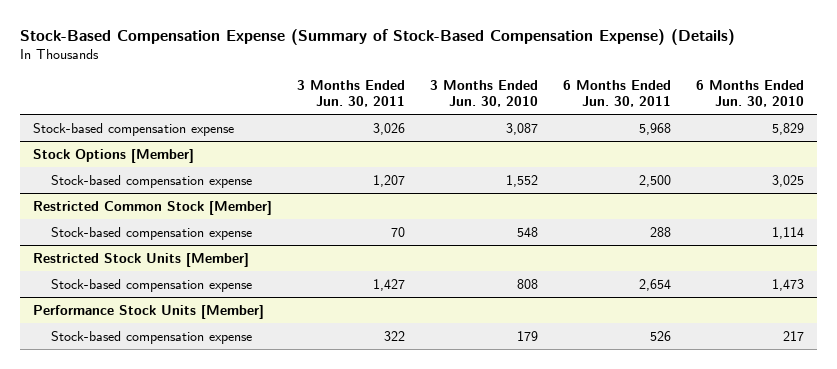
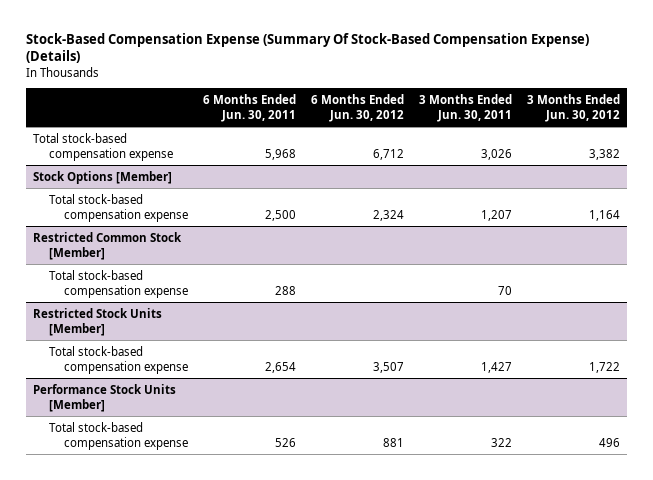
- Stock-Based Compensation Expense (Summary of Stock-Based Compensation Expense) (Details)
+ Stock-Based Compensation Expense (Summary Of Stock-Based Compensation Expense) (Details)
- | 3 Months Ended Jun. 30, 2011 | 3 Months Ended Jun. 30, 2010 | 6 Months Ended Jun. 30, 2011 | 6 Months Ended Jun. 30, 2010
+ | 6 Months Ended Jun. 30, 2011 | 6 Months Ended Jun. 30, 2012 | 3 Months Ended Jun. 30, 2011 | 3 Months Ended Jun. 30, 2012
- Stock-based compensation expense | 3,026 | 3,087 | 5,968 | 5,829
+ Total stock-based compensation expense | 5,968 | 6,712 | 3,026 | 3,382
@ Stock Options [Member]
- Stock-based compensation expense | 1,207 | 1,552 | 2,500 | 3,025
+ Total stock-based compensation expense | 2,500 | 2,324 | 1,207 | 1,164
@ Restricted Common Stock [Member]
- Stock-based compensation expense | 70 | 548 | 288 | 1,114
+ Total stock-based compensation expense | 288 | | 70 |
@ Restricted Stock Units [Member]
- Stock-based compensation expense | 1,427 | 808 | 2,654 | 1,473
+ Total stock-based compensation expense | 2,654 | 3,507 | 1,427 | 1,722
@ Performance Stock Units [Member]
- Stock-based compensation expense | 322 | 179 | 526 | 217
+ Total stock-based compensation expense | 526 | 881 | 322 | 496

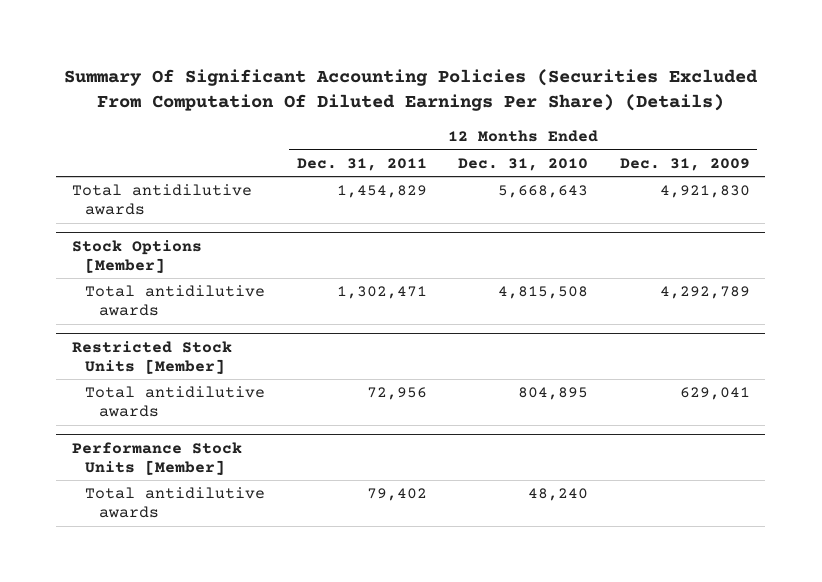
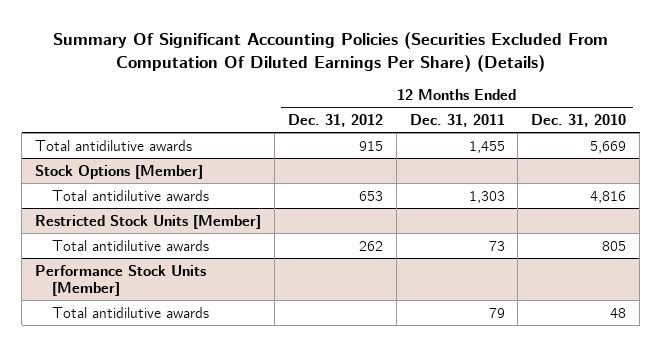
- | 12 Months Ended Dec. 31, 2011 | 12 Months Ended Dec. 31, 2010 | 12 Months Ended Dec. 31, 2009
+ | 12 Months Ended Dec. 31, 2012 | 12 Months Ended Dec. 31, 2011 | 12 Months Ended Dec. 31, 2010
- Total antidilutive awards | 1,454,829 | 5,668,643 | 4,921,830
+ Total antidilutive awards | 915 | 1,455 | 5,669
@ Stock Options [Member]
- Total antidilutive awards | 1,302,471 | 4,815,508 | 4,292,789
+ Total antidilutive awards | 653 | 1,303 | 4,816
@ Restricted Stock Units [Member]
- Total antidilutive awards | 72,956 | 804,895 | 629,041
+ Total antidilutive awards | 262 | 73 | 805
@ Performance Stock Units [Member]
- Total antidilutive awards | 79,402 | 48,240 |
+ Total antidilutive awards | | 79 | 48

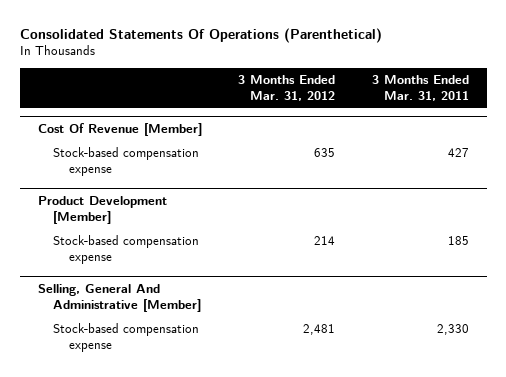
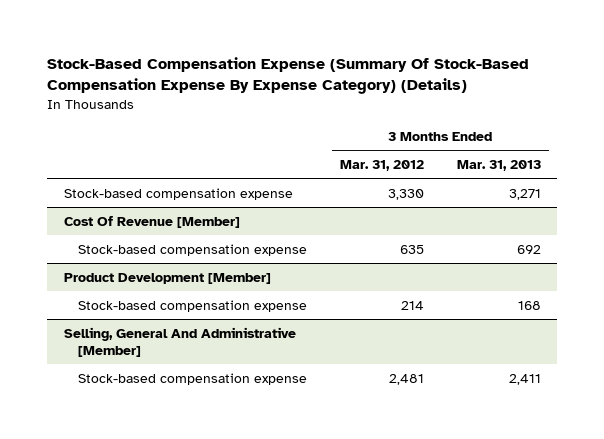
- Consolidated Statements Of Operations (Parenthetical)
+ Stock-Based Compensation Expense (Summary Of Stock-Based Compensation Expense By Expense Category) (Details)
- | 3 Months Ended Mar. 31, 2012 | 3 Months Ended Mar. 31, 2011
+ | 3 Months Ended Mar. 31, 2012 | 3 Months Ended Mar. 31, 2013
+ Stock-based compensation expense | 3,330 | 3,271

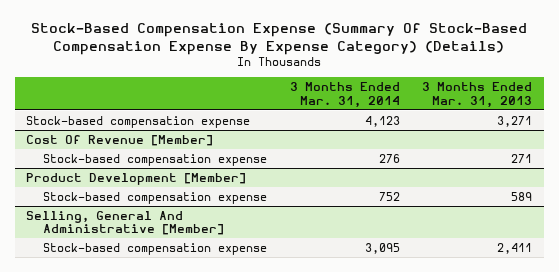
- | 3 Months Ended Mar. 31, 2012 | 3 Months Ended Mar. 31, 2013
+ | 3 Months Ended Mar. 31, 2014 | 3 Months Ended Mar. 31, 2013
@ Cost Of Revenue [Member]
- Stock-based compensation expense | 635 | 692
+ Stock-based compensation expense | 276 | 271
@ Product Development [Member]
- Stock-based compensation expense | 214 | 168
+ Stock-based compensation expense | 752 | 589

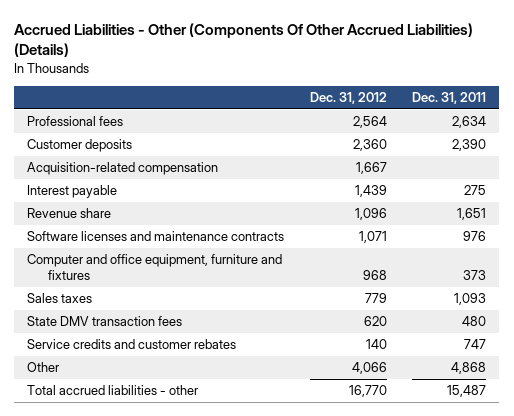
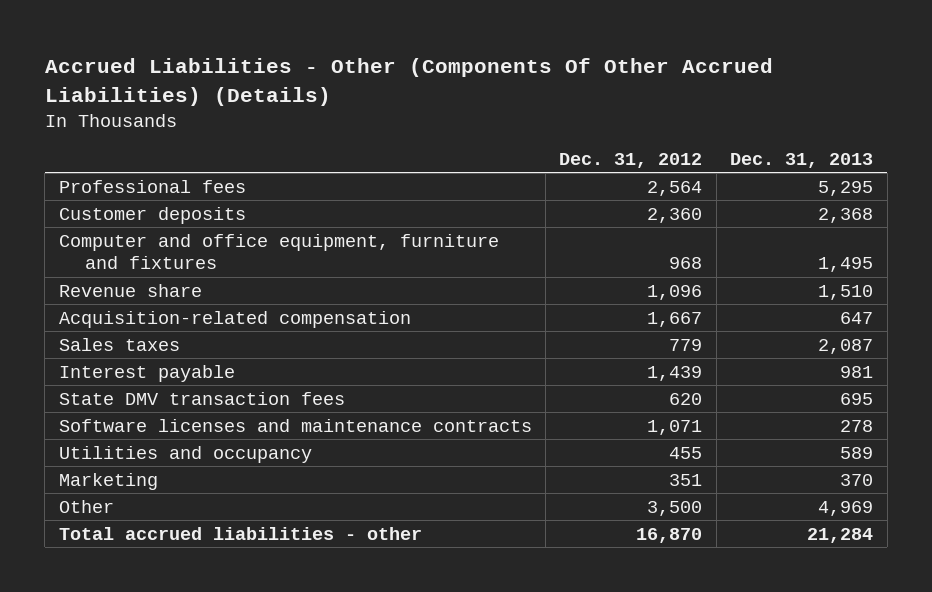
- | Dec. 31, 2012 | Dec. 31, 2011
+ | Dec. 31, 2012 | Dec. 31, 2013
moved down: Revenue share | 1,096 | 1,510
moved down: Acquisition-related compensation | 1,667 | 647
moved down: Interest payable | 1,439 | 981
- Service credits and customer rebates | 140 | 747
- Other | 4,066 | 4,868
- Total accrued liabilities - other | 16,770 | 15,487
moved down: Software licenses and maintenance contracts | 1,071 | 278
+ Utilities and occupancy | 455 | 589
+ Marketing | 351 | 370
+ Other | 3,500 | 4,969
+ Total accrued liabilities - other | 16,870 | 21,284

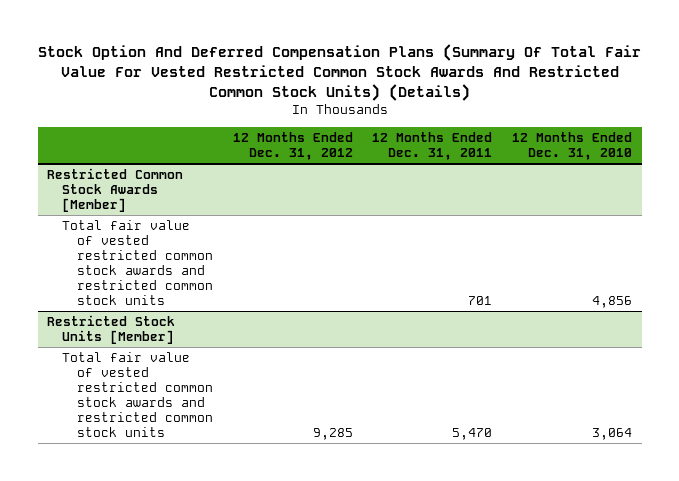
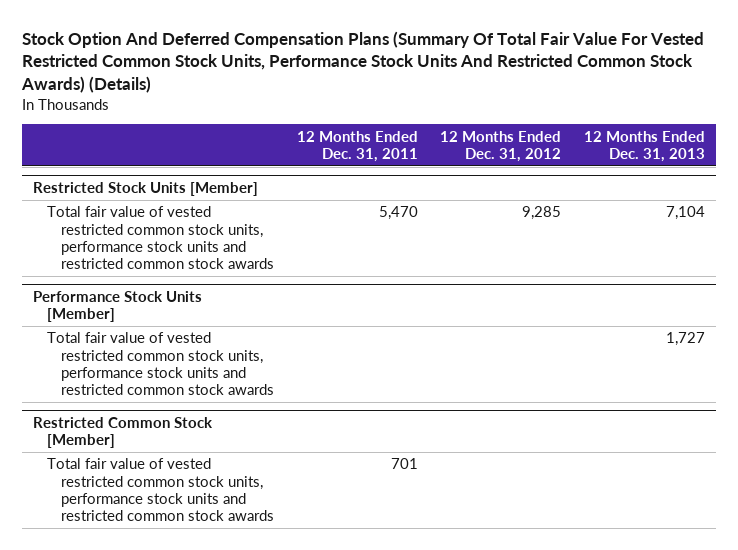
- Stock Option And Deferred Compensation Plans (Summary Of Total Fair Value For Vested Restricted Common Stock Awards And Restricted Common Stock Units) (Details)
+ Stock Option And Deferred Compensation Plans (Summary Of Total Fair Value For Vested Restricted Common Stock Units, Performance Stock Units And Restricted Common Stock Awards) (Details)
- | 12 Months Ended Dec. 31, 2012 | 12 Months Ended Dec. 31, 2011 | 12 Months Ended Dec. 31, 2010
+ | 12 Months Ended Dec. 31, 2011 | 12 Months Ended Dec. 31, 2012 | 12 Months Ended Dec. 31, 2013
- Restricted Common Stock Awards [Member]
- Total fair value of vested restricted common stock awards and restricted common stock units | | 701 | 4,856
@ Restricted Stock Units [Member]
- Total fair value of vested restricted common stock awards and restricted common stock units | 9,285 | 5,470 | 3,064
+ Total fair value of vested restricted common stock units, performance stock units and restricted common stock awards | 5,470 | 9,285 | 7,104
+ Performance Stock Units [Member]
+ Total fair value of vested restricted common stock units, performance stock units and restricted common stock awards | | | 1,727
+ Restricted Common Stock [Member]
+ Total fair value of vested restricted common stock units, performance stock units and restricted common stock awards | 701 | |

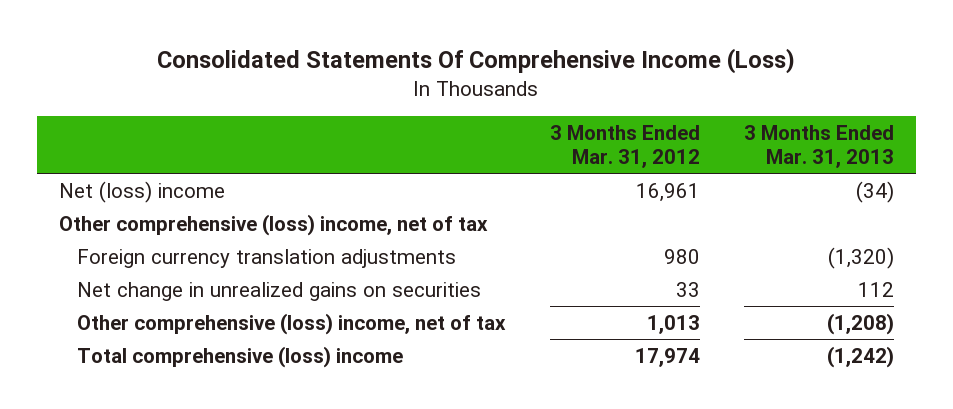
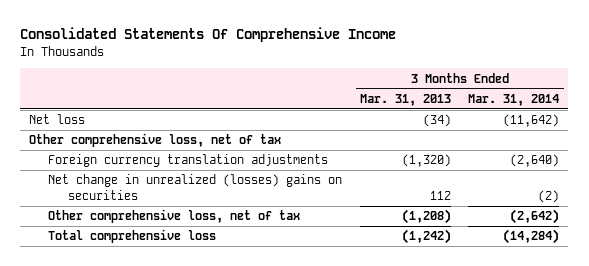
- Consolidated Statements Of Comprehensive Income (Loss)
+ Consolidated Statements Of Comprehensive Income
- | 3 Months Ended Mar. 31, 2012 | 3 Months Ended Mar. 31, 2013
+ | 3 Months Ended Mar. 31, 2013 | 3 Months Ended Mar. 31, 2014
- Net (loss) income | 16,961 | (34)
- Other comprehensive (loss) income, net of tax
+ Net loss | (34) | (11,642)
+ Other comprehensive loss, net of tax
- Net change in unrealized gains on securities | 33 | 112
- Other comprehensive (loss) income, net of tax | 1,013 | (1,208)
- Total comprehensive (loss) income | 17,974 | (1,242)
+ Net change in unrealized (losses) gains on securities | 112 | (2)
+ Other comprehensive loss, net of tax | (1,208) | (2,642)
+ Total comprehensive loss | (1,242) | (14,284)

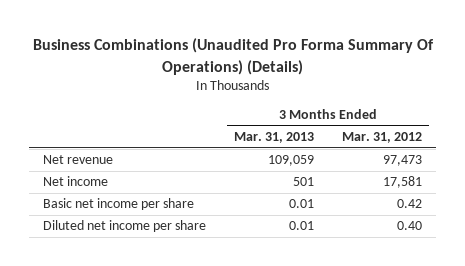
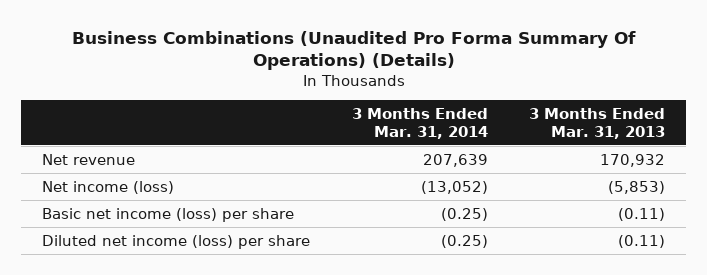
- | 3 Months Ended Mar. 31, 2013 | 3 Months Ended Mar. 31, 2012
+ | 3 Months Ended Mar. 31, 2014 | 3 Months Ended Mar. 31, 2013
- Net revenue | 109,059 | 97,473
- Net income | 501 | 17,581
- Basic net income per share | 0.01 | 0.42
- Diluted net income per share | 0.01 | 0.40
+ Net revenue | 207,639 | 170,932
+ Net income (loss) | (13,052) | (5,853)
+ Basic net income (loss) per share | (0.25) | (0.11)
+ Diluted net income (loss) per share | (0.25) | (0.11)

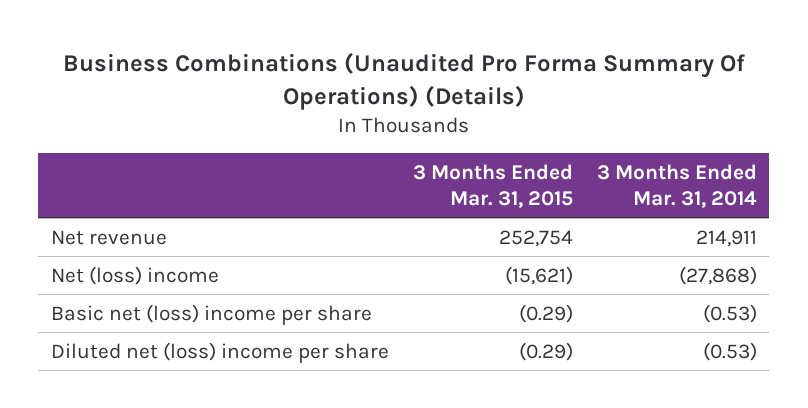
- | 3 Months Ended Mar. 31, 2014 | 3 Months Ended Mar. 31, 2013
+ | 3 Months Ended Mar. 31, 2015 | 3 Months Ended Mar. 31, 2014
- Net revenue | 207,639 | 170,932
- Net income (loss) | (13,052) | (5,853)
- Basic net income (loss) per share | (0.25) | (0.11)
- Diluted net income (loss) per share | (0.25) | (0.11)
+ Net revenue | 252,754 | 214,911
+ Net (loss) income | (15,621) | (27,868)
+ Basic net (loss) income per share | (0.29) | (0.53)
+ Diluted net (loss) income per share | (0.29) | (0.53)

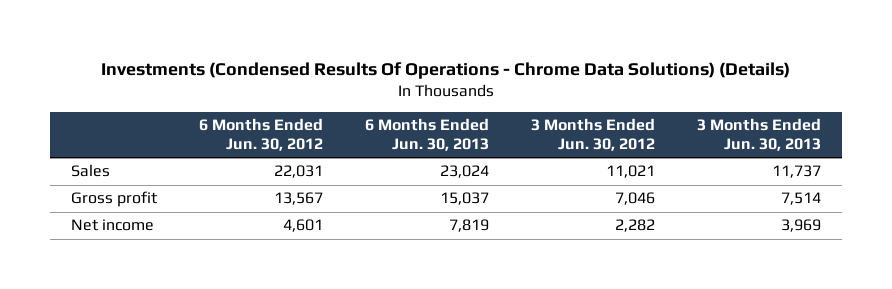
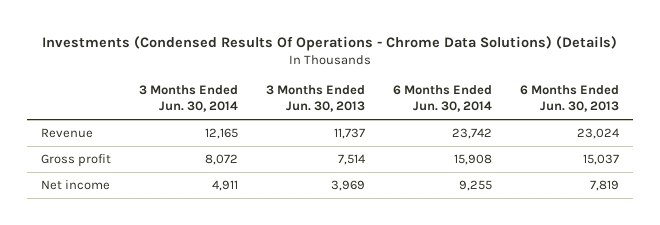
- | 6 Months Ended Jun. 30, 2012 | 6 Months Ended Jun. 30, 2013 | 3 Months Ended Jun. 30, 2012 | 3 Months Ended Jun. 30, 2013
+ | 3 Months Ended Jun. 30, 2014 | 3 Months Ended Jun. 30, 2013 | 6 Months Ended Jun. 30, 2014 | 6 Months Ended Jun. 30, 2013
- Sales | 22,031 | 23,024 | 11,021 | 11,737
+ Revenue | 12,165 | 11,737 | 23,742 | 23,024

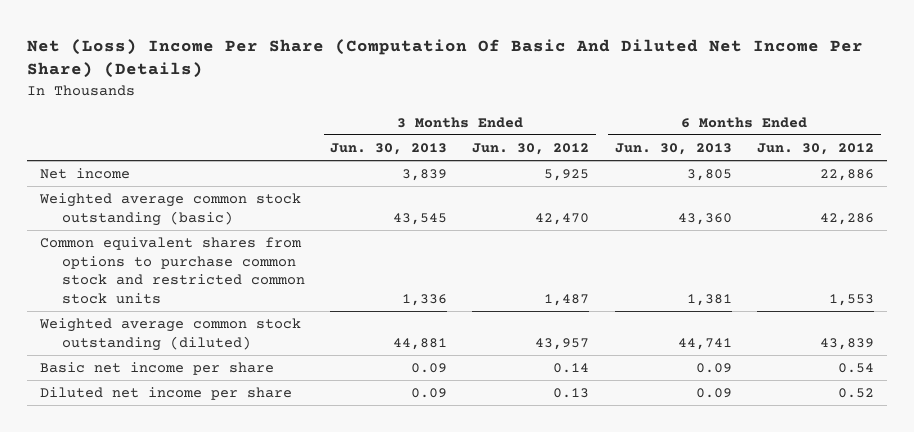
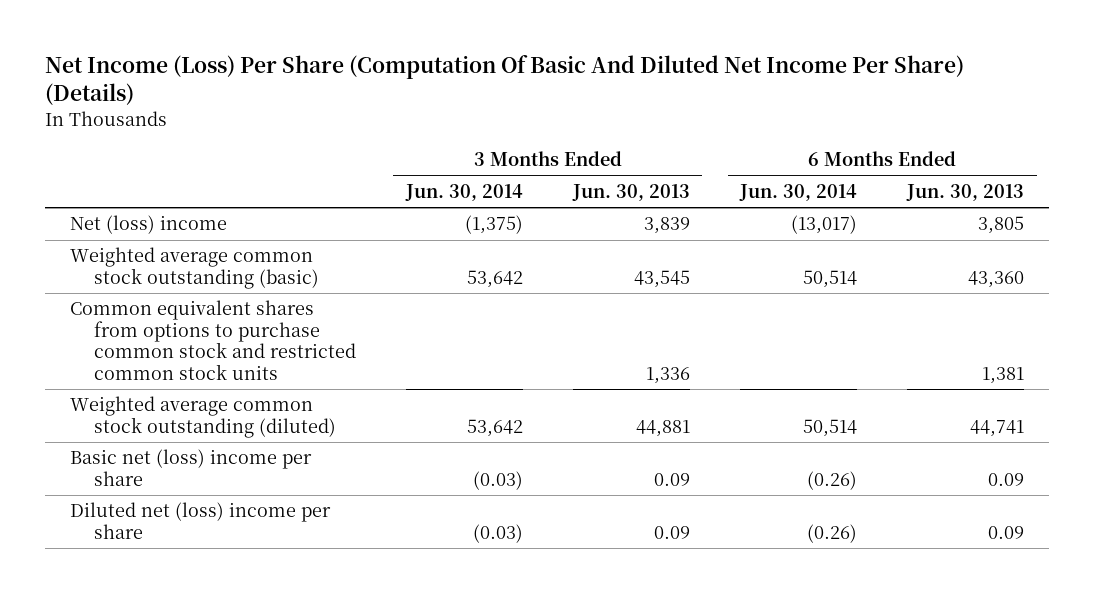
- Net (Loss) Income Per Share (Computation Of Basic And Diluted Net Income Per Share) (Details)
+ Net Income (Loss) Per Share (Computation Of Basic And Diluted Net Income Per Share) (Details)
- | 3 Months Ended Jun. 30, 2013 | 3 Months Ended Jun. 30, 2012 | 6 Months Ended Jun. 30, 2013 | 6 Months Ended Jun. 30, 2012
+ | 3 Months Ended Jun. 30, 2014 | 3 Months Ended Jun. 30, 2013 | 6 Months Ended Jun. 30, 2014 | 6 Months Ended Jun. 30, 2013
- Net income | 3,839 | 5,925 | 3,805 | 22,886
+ Net (loss) income | (1,375) | 3,839 | (13,017) | 3,805
- Basic net income per share | 0.09 | 0.14 | 0.09 | 0.54
- Diluted net income per share | 0.09 | 0.13 | 0.09 | 0.52
+ Basic net (loss) income per share | (0.03) | 0.09 | (0.26) | 0.09
+ Diluted net (loss) income per share | (0.03) | 0.09 | (0.26) | 0.09

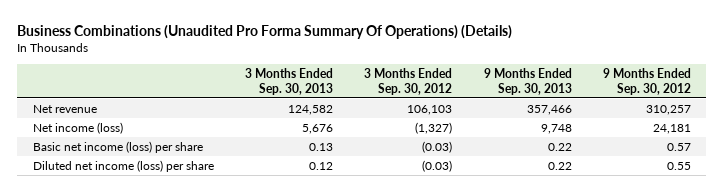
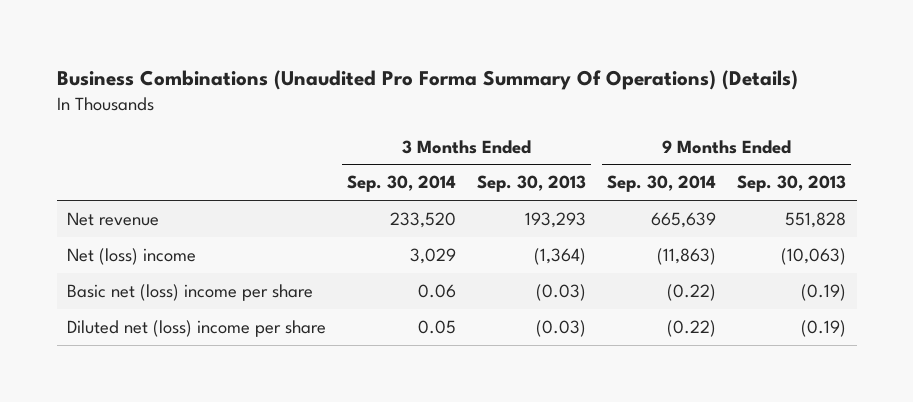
- | 3 Months Ended Sep. 30, 2013 | 3 Months Ended Sep. 30, 2012 | 9 Months Ended Sep. 30, 2013 | 9 Months Ended Sep. 30, 2012
+ | 3 Months Ended Sep. 30, 2014 | 3 Months Ended Sep. 30, 2013 | 9 Months Ended Sep. 30, 2014 | 9 Months Ended Sep. 30, 2013
- Net revenue | 124,582 | 106,103 | 357,466 | 310,257
- Net income (loss) | 5,676 | (1,327) | 9,748 | 24,181
- Basic net income (loss) per share | 0.13 | (0.03) | 0.22 | 0.57
- Diluted net income (loss) per share | 0.12 | (0.03) | 0.22 | 0.55
+ Net revenue | 233,520 | 193,293 | 665,639 | 551,828
+ Net (loss) income | 3,029 | (1,364) | (11,863) | (10,063)
+ Basic net (loss) income per share | 0.06 | (0.03) | (0.22) | (0.19)
+ Diluted net (loss) income per share | 0.05 | (0.03) | (0.22) | (0.19)

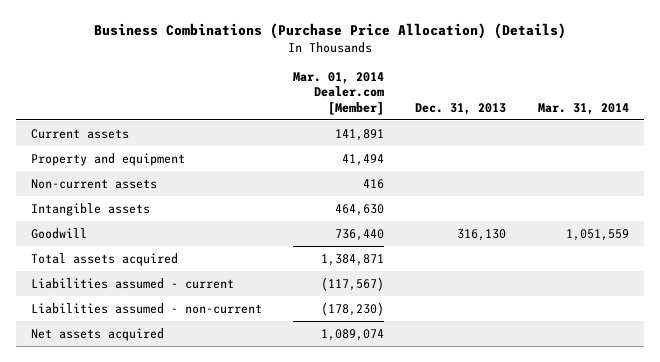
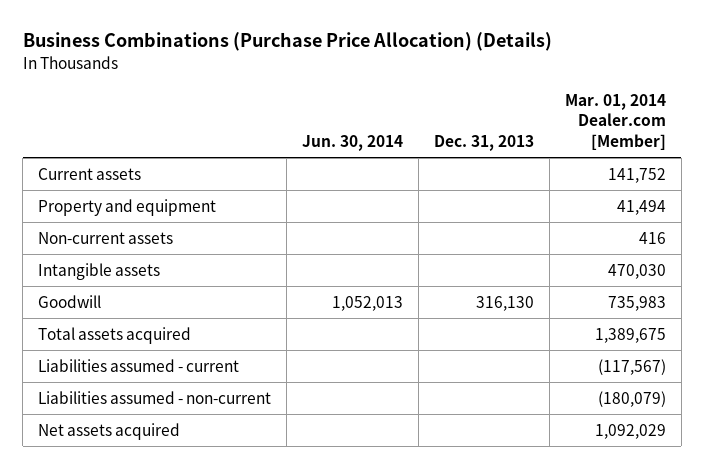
- | Mar. 01, 2014 Dealer.com [Member] | Dec. 31, 2013 | Mar. 31, 2014
+ | Jun. 30, 2014 | Dec. 31, 2013 | Mar. 01, 2014 Dealer.com [Member]
- Current assets | 141,891 | |
+ Current assets | | | 141,752
- Intangible assets | 464,630 | |
- Goodwill | 736,440 | 316,130 | 1,051,559
- Total assets acquired | 1,384,871 | |
+ Intangible assets | | | 470,030
+ Goodwill | 1,052,013 | 316,130 | 735,983
+ Total assets acquired | | | 1,389,675
- Liabilities assumed - non-current | (178,230) | |
- Net assets acquired | 1,089,074 | |
+ Liabilities assumed - non-current | | | (180,079)
+ Net assets acquired | | | 1,092,029

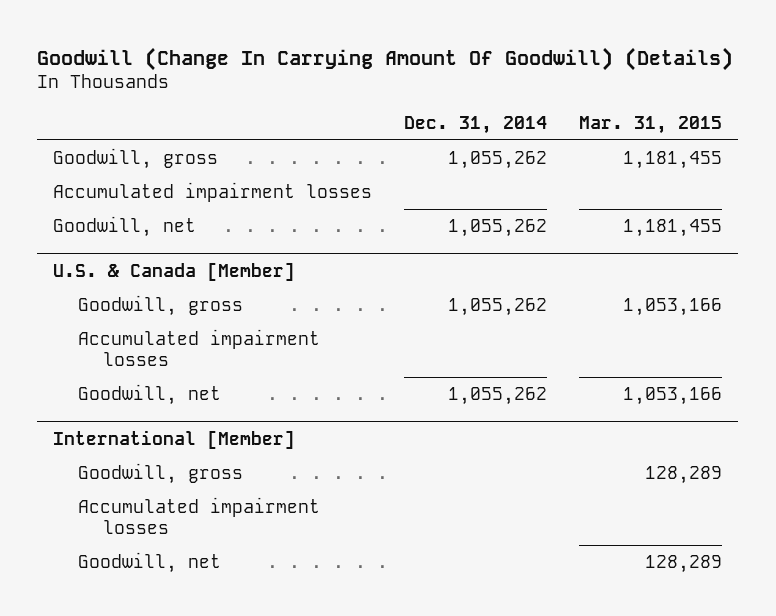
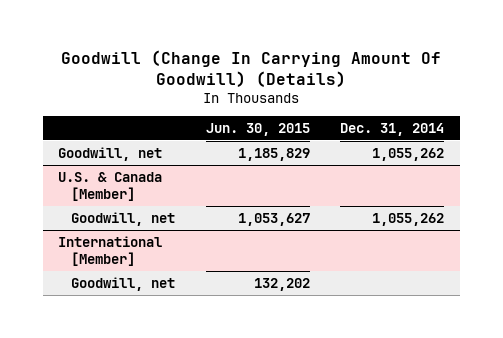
- | Dec. 31, 2014 | Mar. 31, 2015
+ | Jun. 30, 2015 | Dec. 31, 2014
- Goodwill, gross | 1,055,262 | 1,181,455
- Accumulated impairment losses
@ U.S. & Canada [Member]
- Goodwill, gross | 1,055,262 | 1,053,166
- Accumulated impairment losses
@ International [Member]
- Goodwill, gross | | 128,289
- Accumulated impairment losses

